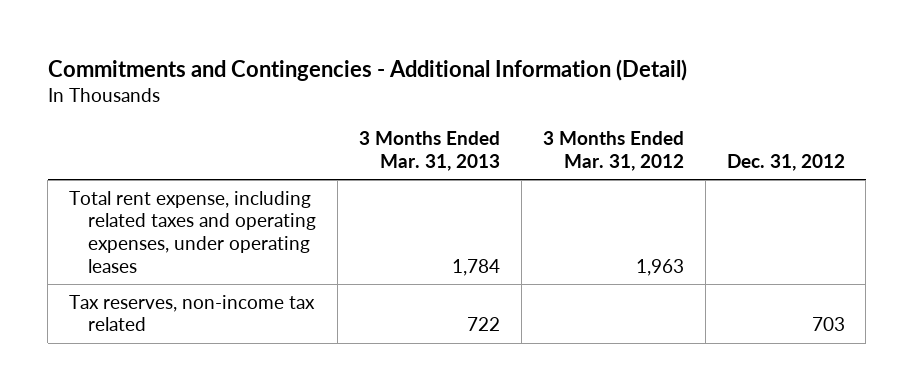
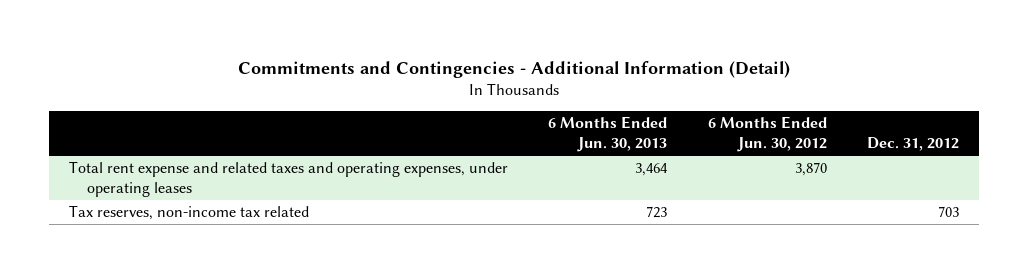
- | 3 Months Ended Mar. 31, 2013 | 3 Months Ended Mar. 31, 2012 | Dec. 31, 2012
+ | 6 Months Ended Jun. 30, 2013 | 6 Months Ended Jun. 30, 2012 | Dec. 31, 2012
- Total rent expense, including related taxes and operating expenses, under operating leases | 1,784 | 1,963 |
+ Total rent expense and related taxes and operating expenses, under operating leases | 3,464 | 3,870 |

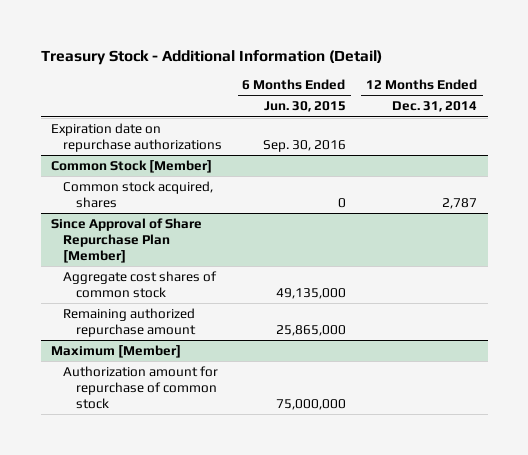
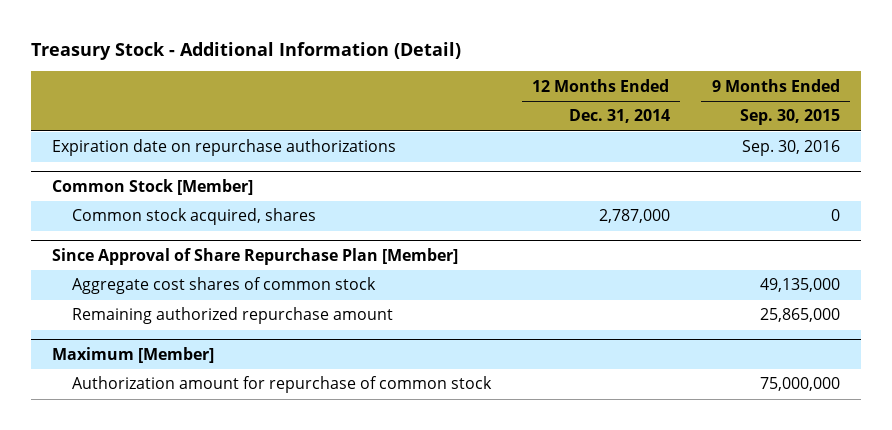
- | 6 Months Ended Jun. 30, 2015 | 12 Months Ended Dec. 31, 2014
+ | 12 Months Ended Dec. 31, 2014 | 9 Months Ended Sep. 30, 2015
@ Common Stock [Member]
- Common stock acquired, shares | 0 | 2,787
+ Common stock acquired, shares | 2,787,000 | 0

